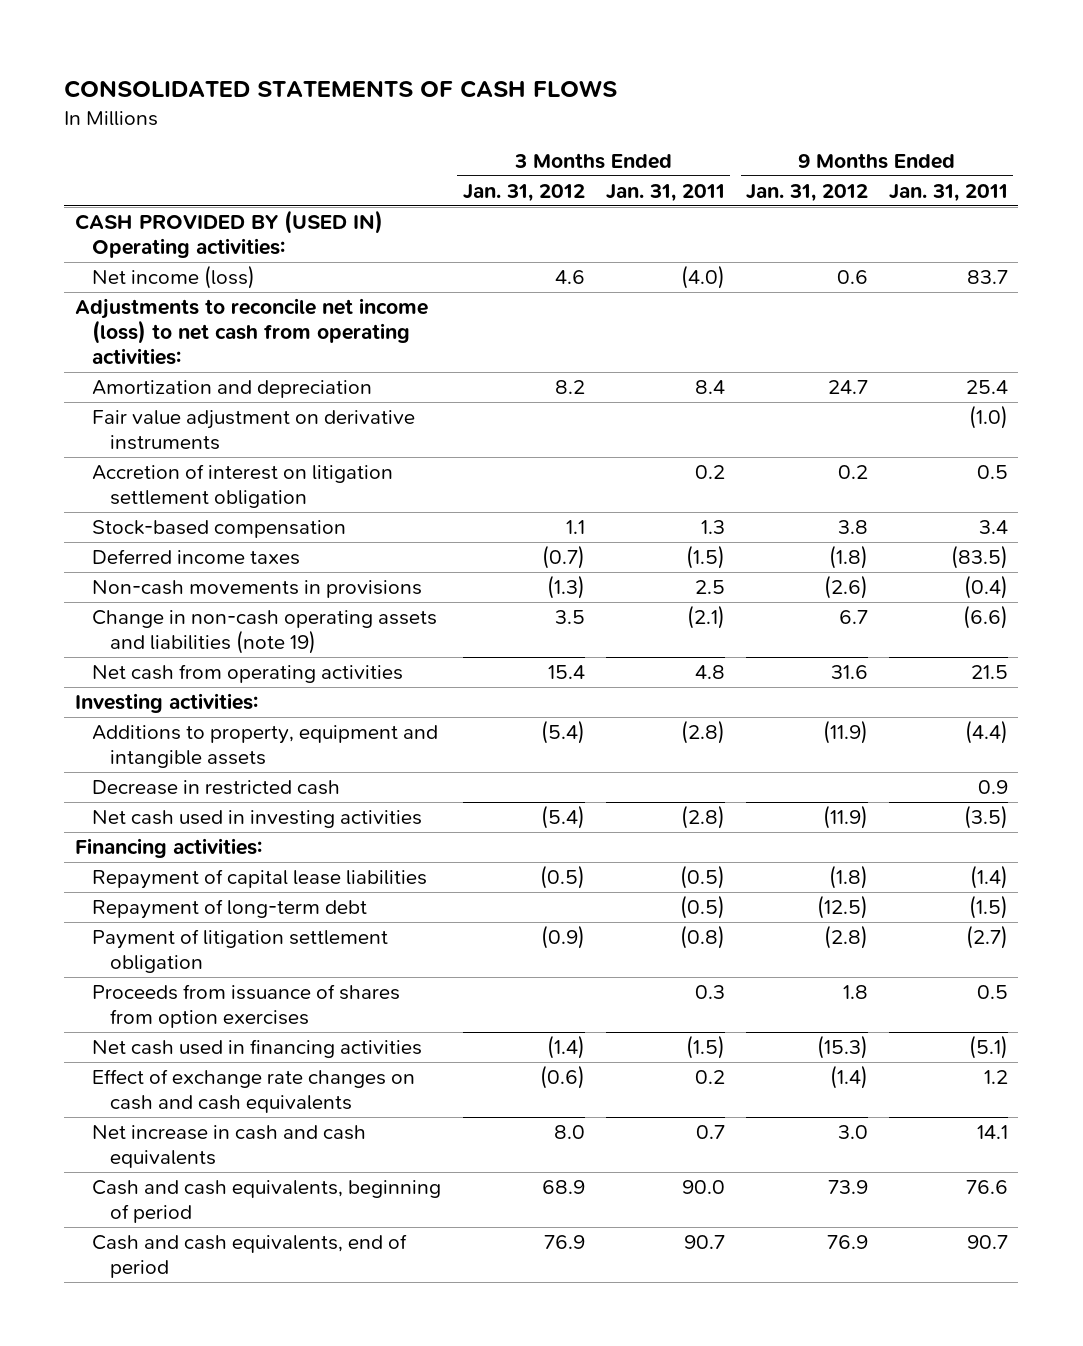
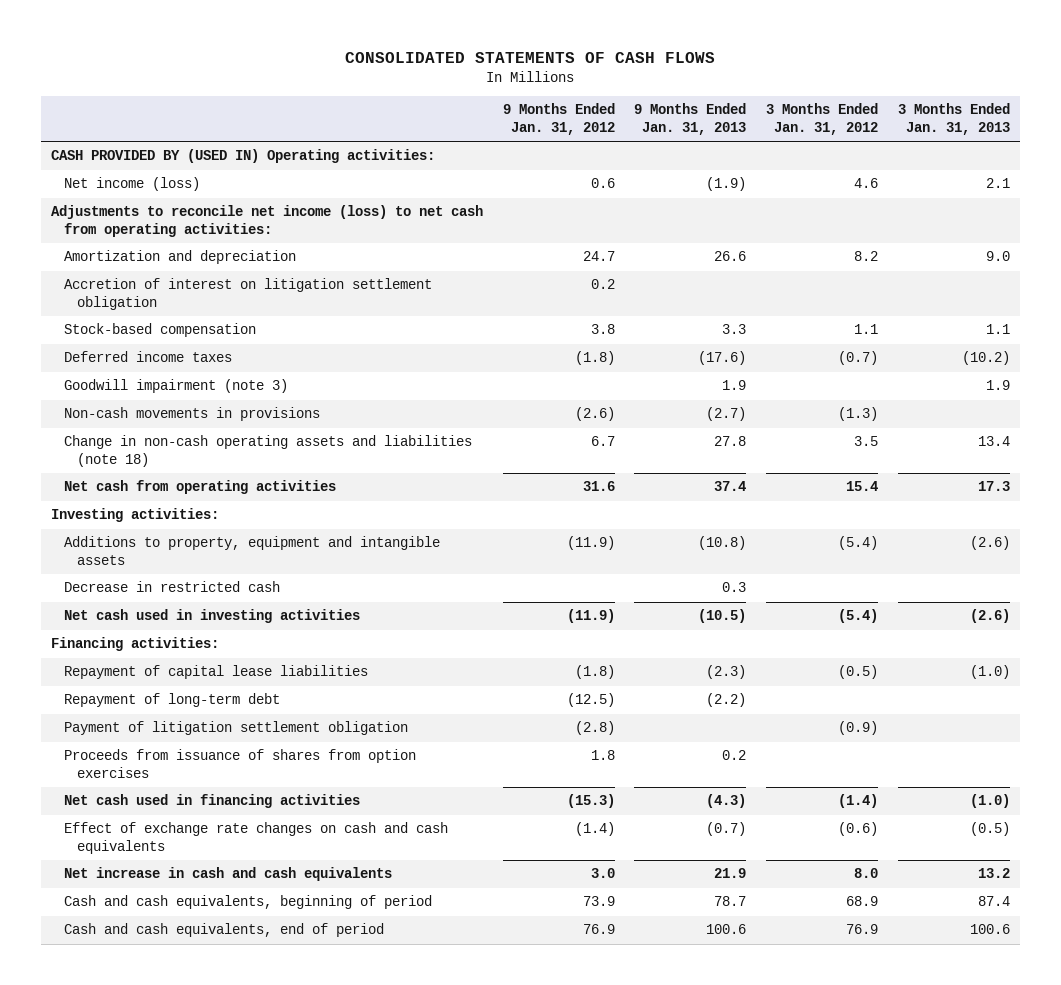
- | 3 Months Ended Jan. 31, 2012 | 3 Months Ended Jan. 31, 2011 | 9 Months Ended Jan. 31, 2012 | 9 Months Ended Jan. 31, 2011
+ | 9 Months Ended Jan. 31, 2012 | 9 Months Ended Jan. 31, 2013 | 3 Months Ended Jan. 31, 2012 | 3 Months Ended Jan. 31, 2013
- Fair value adjustment on derivative instruments | | | | (1.0)
+ Goodwill impairment (note 3) | | 1.9 | | 1.9
- Change in non-cash operating assets and liabilities (note 19) | 3.5 | (2.1) | 6.7 | (6.6)
+ Change in non-cash operating assets and liabilities (note 18) | 6.7 | 27.8 | 3.5 | 13.4

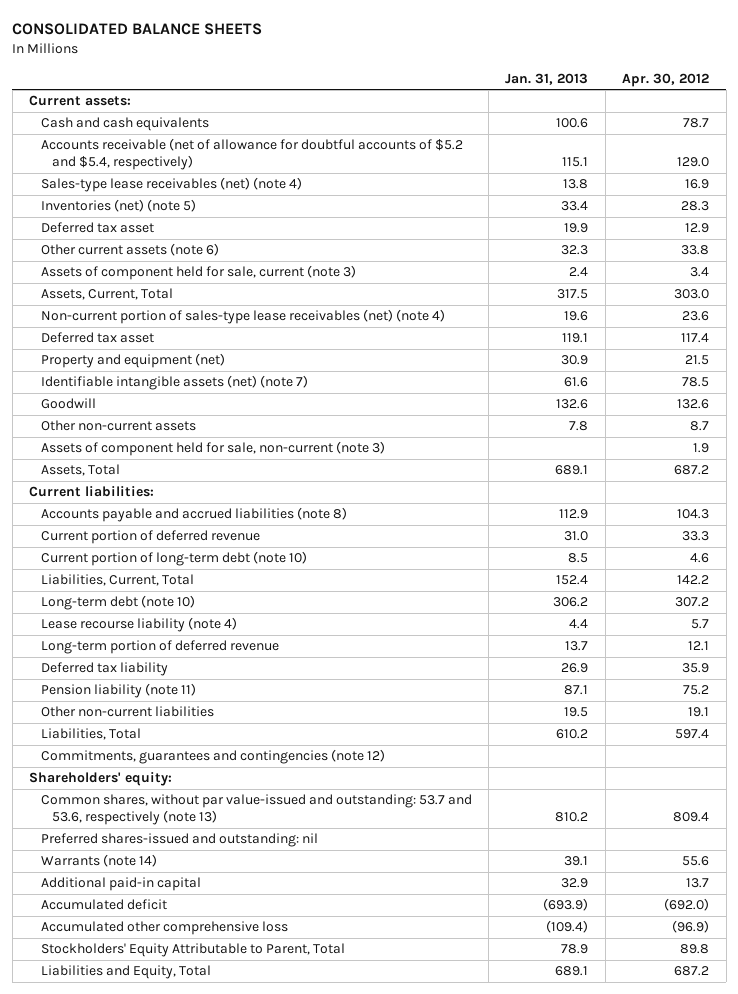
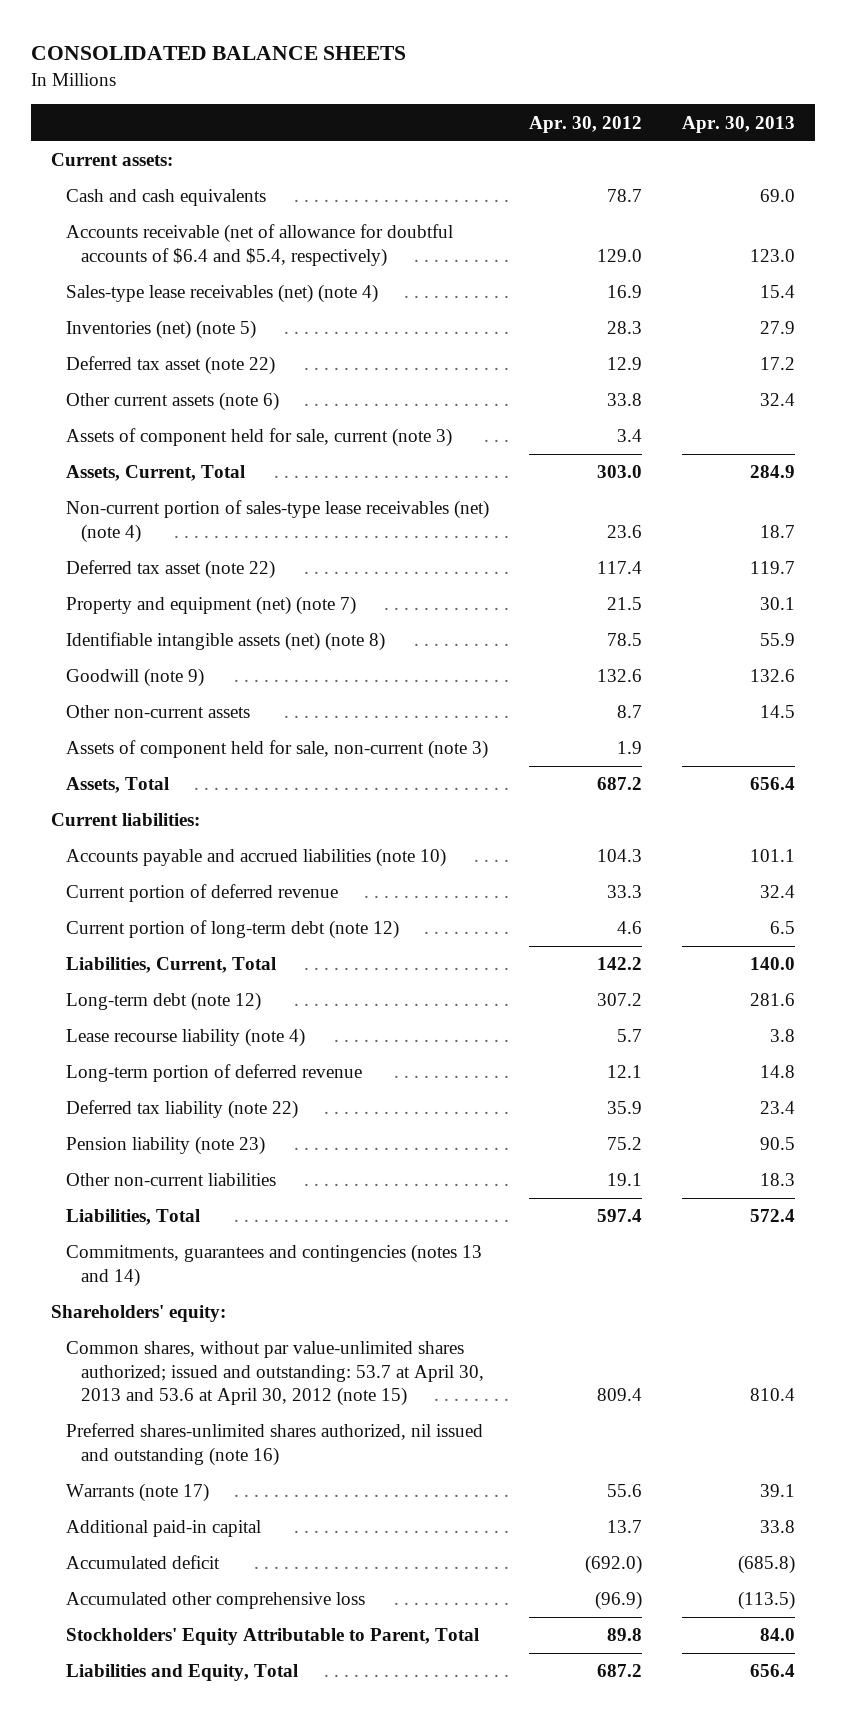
- | Jan. 31, 2013 | Apr. 30, 2012
+ | Apr. 30, 2012 | Apr. 30, 2013
- Accounts receivable (net of allowance for doubtful accounts of $5.2 and $5.4, respectively) | 115.1 | 129.0
+ Accounts receivable (net of allowance for doubtful accounts of $6.4 and $5.4, respectively) | 129.0 | 123.0
- Deferred tax asset | 19.9 | 12.9
+ Deferred tax asset (note 22) | 12.9 | 17.2
- Deferred tax asset | 119.1 | 117.4
- Property and equipment (net) | 30.9 | 21.5
- Identifiable intangible assets (net) (note 7) | 61.6 | 78.5
- Goodwill | 132.6 | 132.6
+ Deferred tax asset (note 22) | 117.4 | 119.7
+ Property and equipment (net) (note 7) | 21.5 | 30.1
+ Identifiable intangible assets (net) (note 8) | 78.5 | 55.9
+ Goodwill (note 9) | 132.6 | 132.6
- Accounts payable and accrued liabilities (note 8) | 112.9 | 104.3
+ Accounts payable and accrued liabilities (note 10) | 104.3 | 101.1
- Current portion of long-term debt (note 10) | 8.5 | 4.6
+ Current portion of long-term debt (note 12) | 4.6 | 6.5
- Long-term debt (note 10) | 306.2 | 307.2
+ Long-term debt (note 12) | 307.2 | 281.6
- Deferred tax liability | 26.9 | 35.9
- Pension liability (note 11) | 87.1 | 75.2
+ Deferred tax liability (note 22) | 35.9 | 23.4
+ Pension liability (note 23) | 75.2 | 90.5
- Commitments, guarantees and contingencies (note 12)
+ Commitments, guarantees and contingencies (notes 13 and 14)
- Common shares, without par value-issued and outstanding: 53.7 and 53.6, respectively (note 13) | 810.2 | 809.4
- Preferred shares-issued and outstanding: nil
- Warrants (note 14) | 39.1 | 55.6
+ Common shares, without par value-unlimited shares authorized; issued and outstanding: 53.7 at April 30, 2013 and 53.6 at April 30, 2012 (note 15) | 809.4 | 810.4
+ Preferred shares-unlimited shares authorized, nil issued and outstanding (note 16)
+ Warrants (note 17) | 55.6 | 39.1

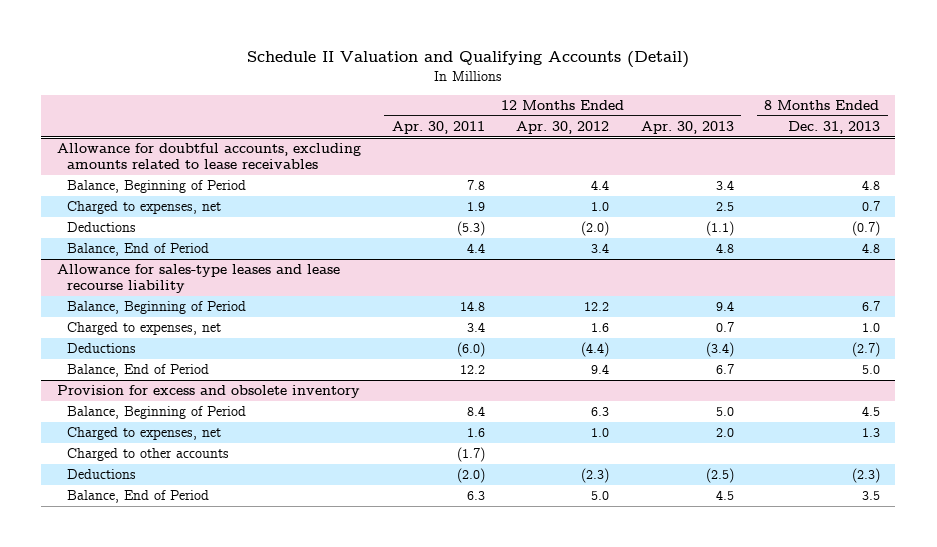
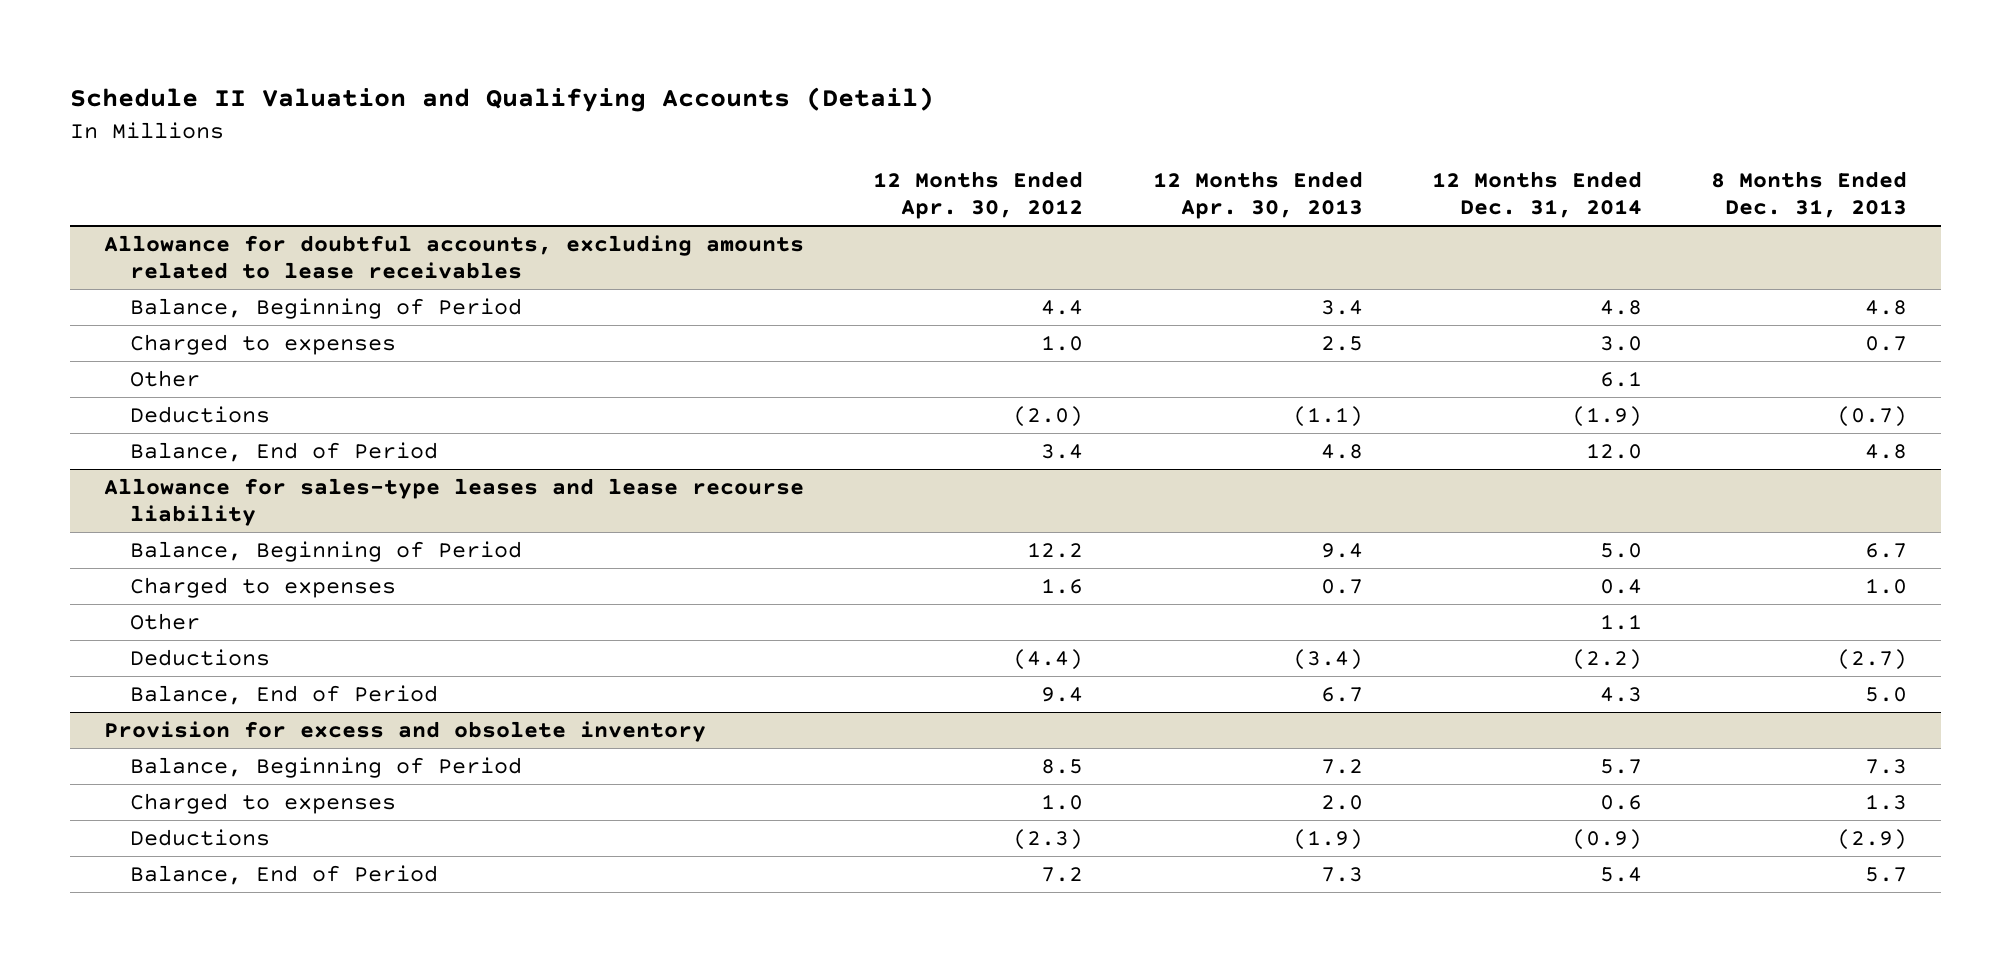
- | 12 Months Ended Apr. 30, 2011 | 12 Months Ended Apr. 30, 2012 | 12 Months Ended Apr. 30, 2013 | 8 Months Ended Dec. 31, 2013
+ | 12 Months Ended Apr. 30, 2012 | 12 Months Ended Apr. 30, 2013 | 12 Months Ended Dec. 31, 2014 | 8 Months Ended Dec. 31, 2013
@ Allowance for doubtful accounts, excluding amounts related to lease receivables
- Charged to expenses, net | 1.9 | 1.0 | 2.5 | 0.7
+ Charged to expenses | 1.0 | 2.5 | 3.0 | 0.7
+ Other | | | 6.1 |
@ Allowance for sales-type leases and lease recourse liability
- Charged to expenses, net | 3.4 | 1.6 | 0.7 | 1.0
+ Charged to expenses | 1.6 | 0.7 | 0.4 | 1.0
+ Other | | | 1.1 |
@ Provision for excess and obsolete inventory
- Balance, Beginning of Period | 8.4 | 6.3 | 5.0 | 4.5
- Charged to expenses, net | 1.6 | 1.0 | 2.0 | 1.3
- Charged to other accounts | (1.7) | | |
- Deductions | (2.0) | (2.3) | (2.5) | (2.3)
- Balance, End of Period | 6.3 | 5.0 | 4.5 | 3.5
+ Balance, Beginning of Period | 8.5 | 7.2 | 5.7 | 7.3
+ Charged to expenses | 1.0 | 2.0 | 0.6 | 1.3
+ Deductions | (2.3) | (1.9) | (0.9) | (2.9)
+ Balance, End of Period | 7.2 | 7.3 | 5.4 | 5.7

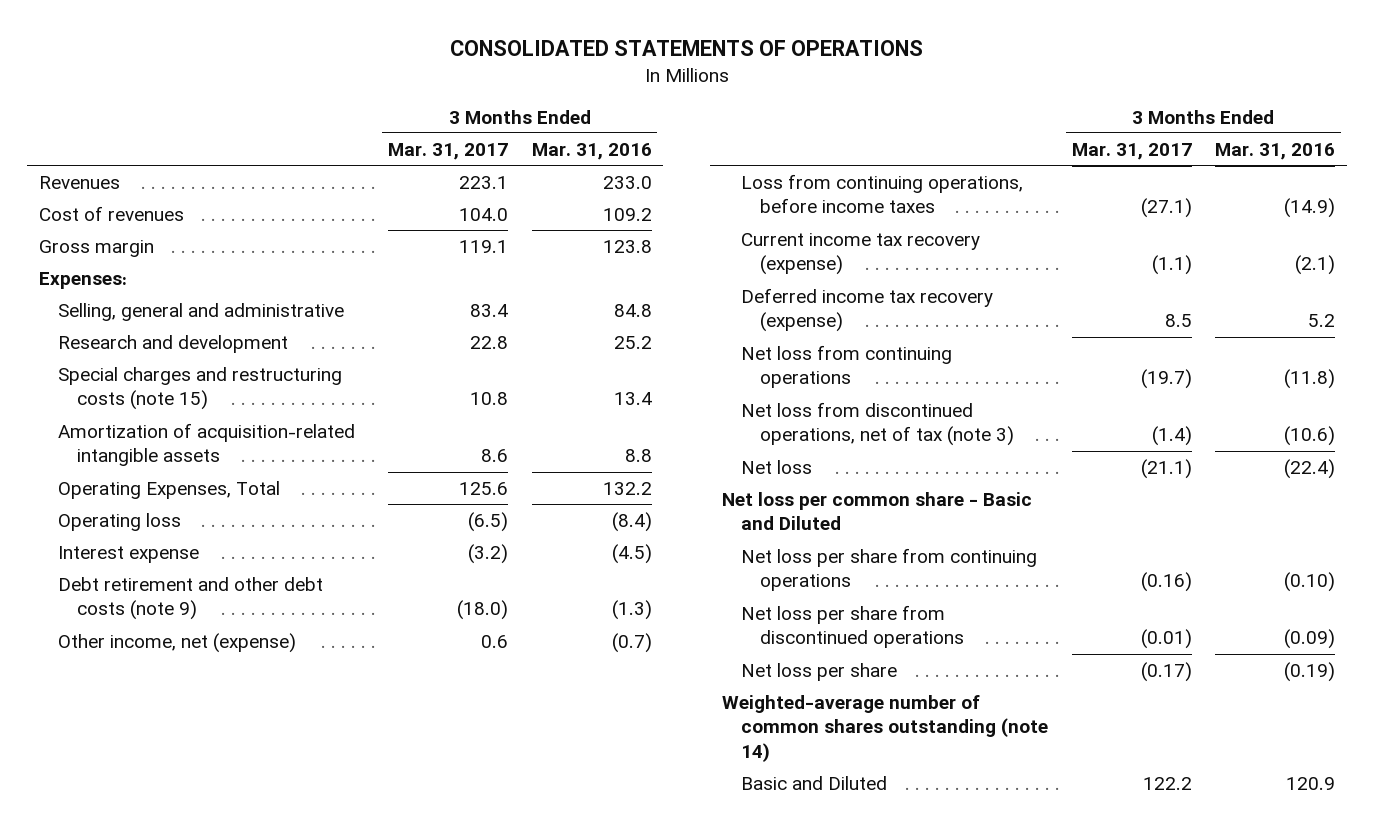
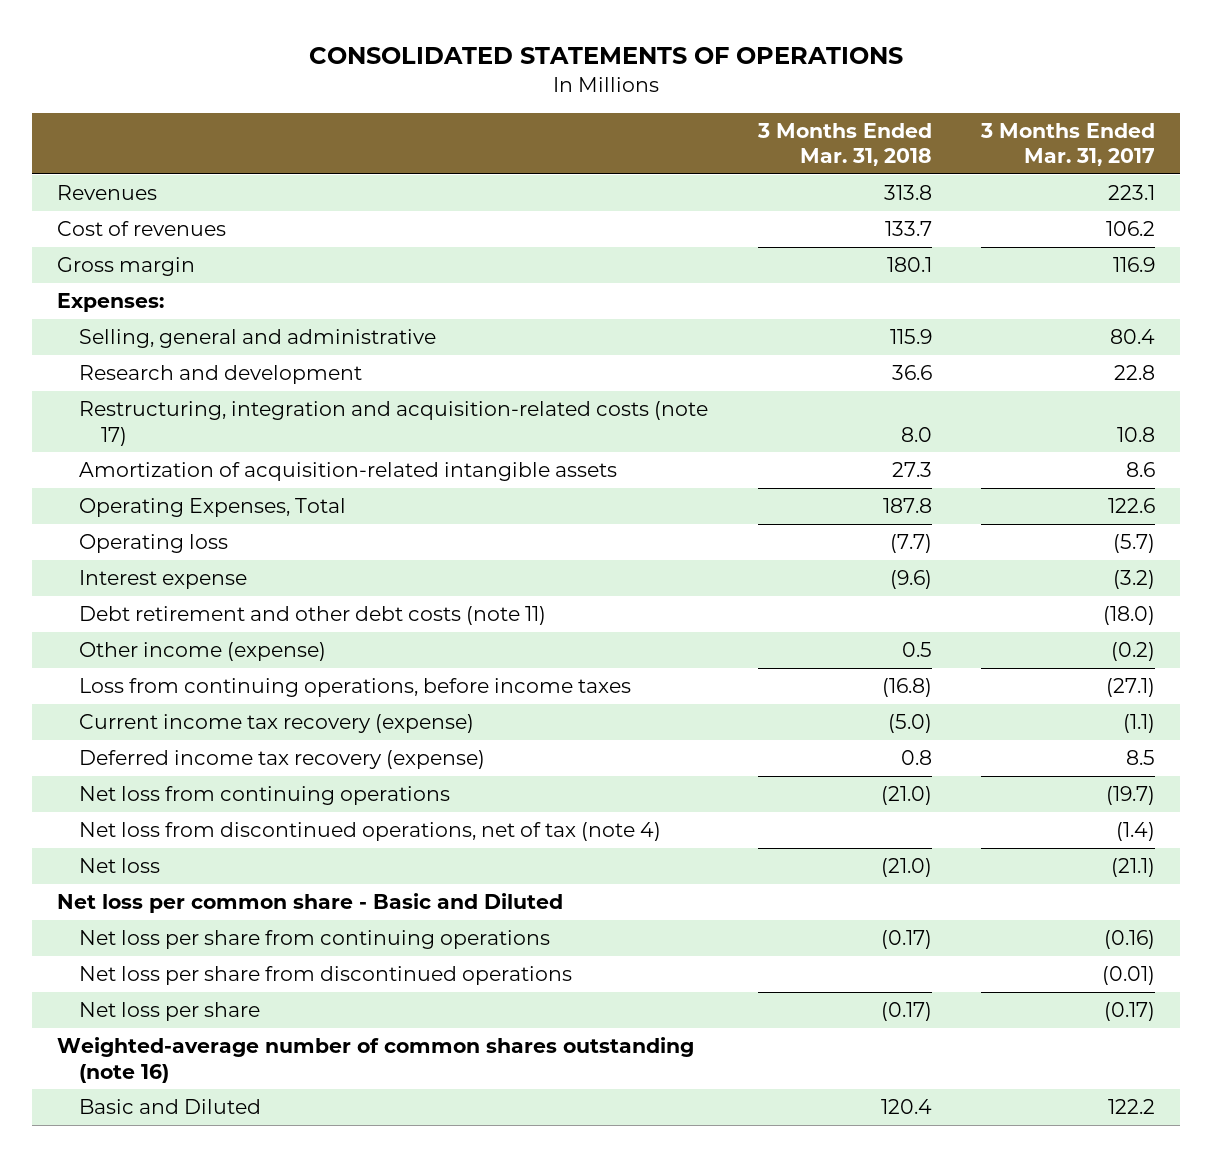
- | 3 Months Ended Mar. 31, 2017 | 3 Months Ended Mar. 31, 2016
+ | 3 Months Ended Mar. 31, 2018 | 3 Months Ended Mar. 31, 2017
- Cost of revenues | 104.0 | 109.2
- Gross margin | 119.1 | 123.8
+ Cost of revenues | 133.7 | 106.2
+ Gross margin | 180.1 | 116.9
- Selling, general and administrative | 83.4 | 84.8
+ Selling, general and administrative | 115.9 | 80.4
- Special charges and restructuring costs (note 15) | 10.8 | 13.4
+ Restructuring, integration and acquisition-related costs (note 17) | 8.0 | 10.8
- Operating Expenses, Total | 125.6 | 132.2
- Operating loss | (6.5) | (8.4)
+ Operating Expenses, Total | 187.8 | 122.6
+ Operating loss | (7.7) | (5.7)
- Debt retirement and other debt costs (note 9) | (18.0) | (1.3)
- Other income, net (expense) | 0.6 | (0.7)
+ Debt retirement and other debt costs (note 11) | | (18.0)
+ Other income (expense) | 0.5 | (0.2)
- Net loss from discontinued operations, net of tax (note 3) | (1.4) | (10.6)
+ Net loss from discontinued operations, net of tax (note 4) | | (1.4)
- Weighted-average number of common shares outstanding (note 14)
+ Weighted-average number of common shares outstanding (note 16)

